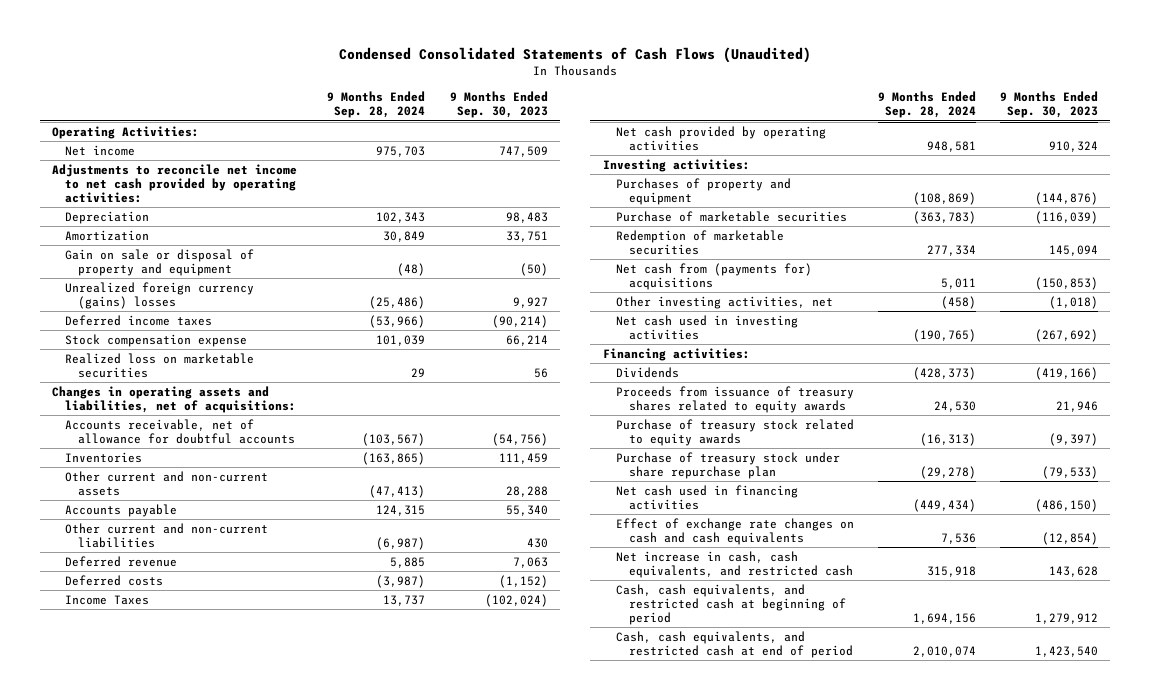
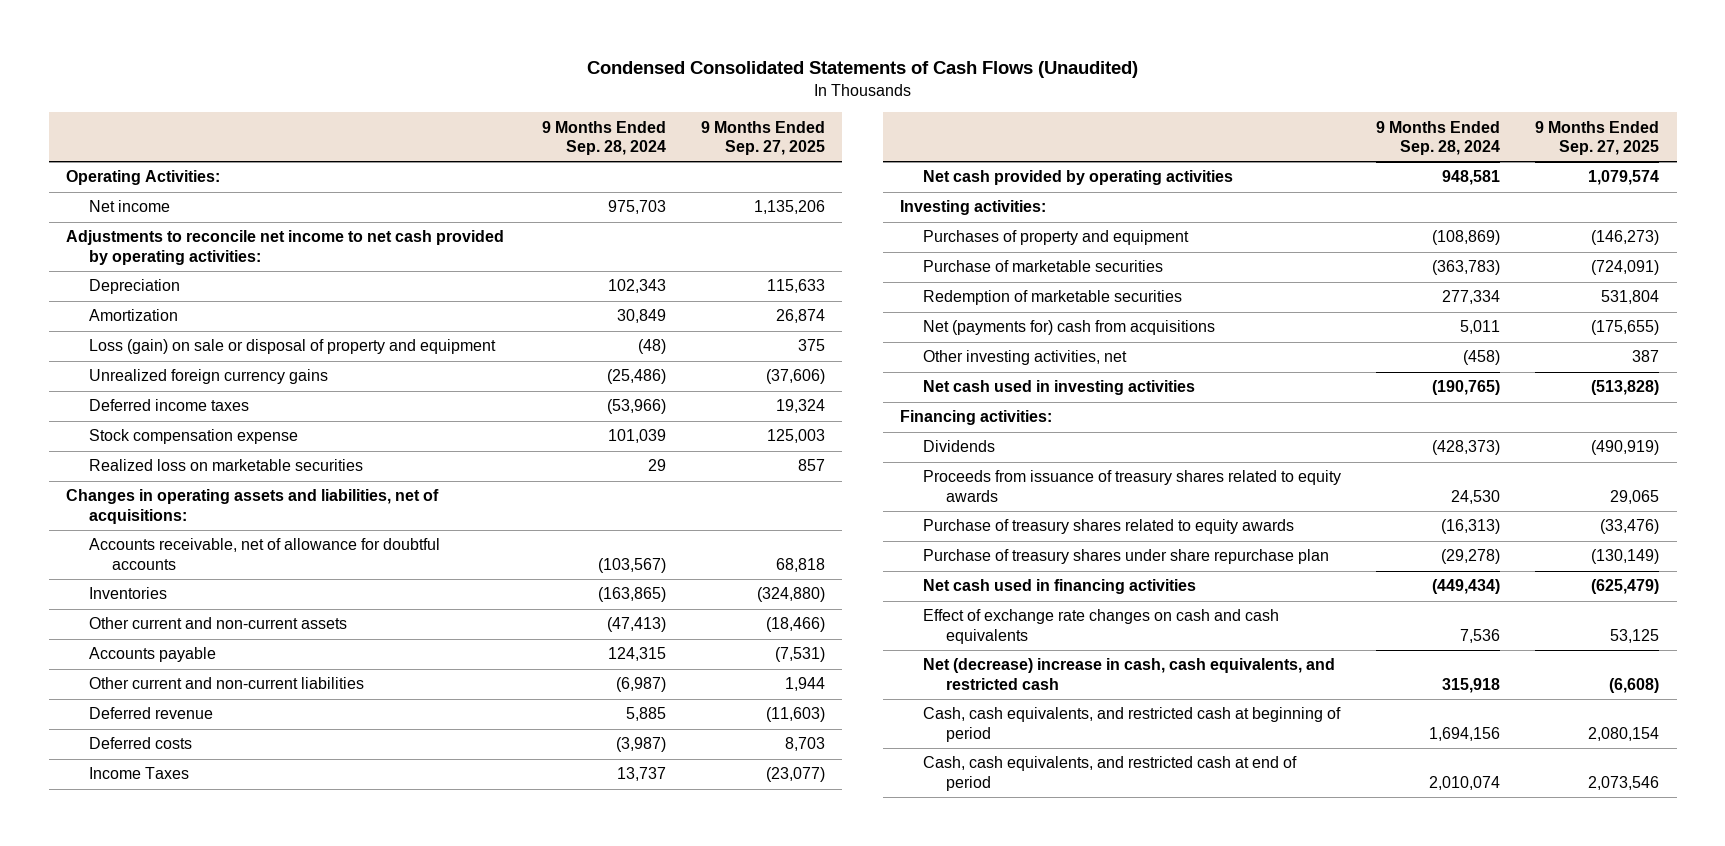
- | 9 Months Ended Sep. 28, 2024 | 9 Months Ended Sep. 30, 2023
+ | 9 Months Ended Sep. 28, 2024 | 9 Months Ended Sep. 27, 2025
- Gain on sale or disposal of property and equipment | (48) | (50)
- Unrealized foreign currency (gains) losses | (25,486) | 9,927
+ Loss (gain) on sale or disposal of property and equipment | (48) | 375
+ Unrealized foreign currency gains | (25,486) | (37,606)
- Net cash from (payments for) acquisitions | 5,011 | (150,853)
+ Net (payments for) cash from acquisitions | 5,011 | (175,655)
- Purchase of treasury stock related to equity awards | (16,313) | (9,397)
- Purchase of treasury stock under share repurchase plan | (29,278) | (79,533)
+ Purchase of treasury shares related to equity awards | (16,313) | (33,476)
+ Purchase of treasury shares under share repurchase plan | (29,278) | (130,149)
- Net increase in cash, cash equivalents, and restricted cash | 315,918 | 143,628
+ Net (decrease) increase in cash, cash equivalents, and restricted cash | 315,918 | (6,608)

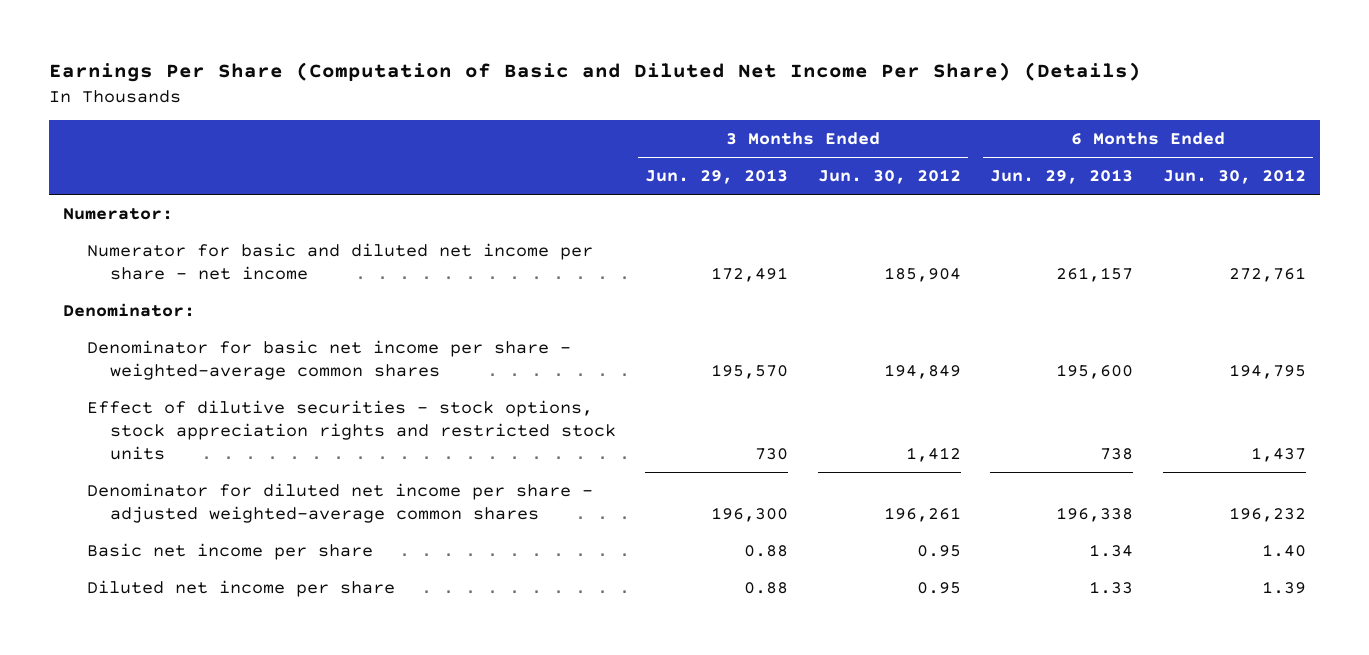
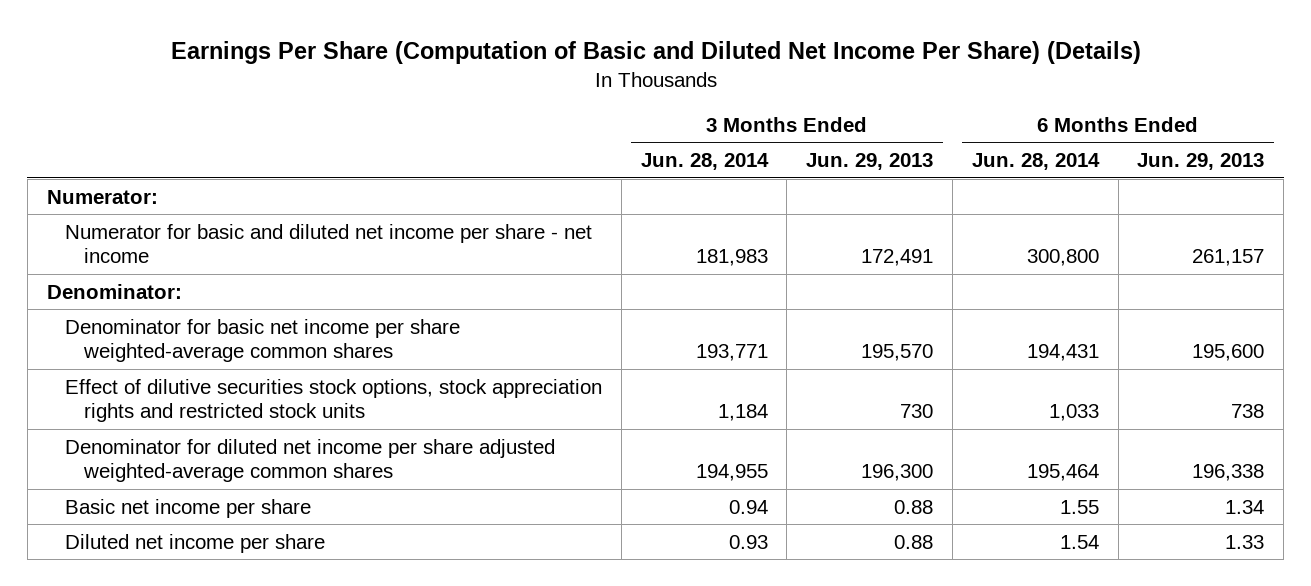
- | 3 Months Ended Jun. 29, 2013 | 3 Months Ended Jun. 30, 2012 | 6 Months Ended Jun. 29, 2013 | 6 Months Ended Jun. 30, 2012
+ | 3 Months Ended Jun. 28, 2014 | 3 Months Ended Jun. 29, 2013 | 6 Months Ended Jun. 28, 2014 | 6 Months Ended Jun. 29, 2013
- Denominator for basic net income per share - weighted-average common shares | 195,570 | 194,849 | 195,600 | 194,795
- Effect of dilutive securities - stock options, stock appreciation rights and restricted stock units | 730 | 1,412 | 738 | 1,437
- Denominator for diluted net income per share - adjusted weighted-average common shares | 196,300 | 196,261 | 196,338 | 196,232
+ Denominator for basic net income per share weighted-average common shares | 193,771 | 195,570 | 194,431 | 195,600
+ Effect of dilutive securities stock options, stock appreciation rights and restricted stock units | 1,184 | 730 | 1,033 | 738
+ Denominator for diluted net income per share adjusted weighted-average common shares | 194,955 | 196,300 | 195,464 | 196,338

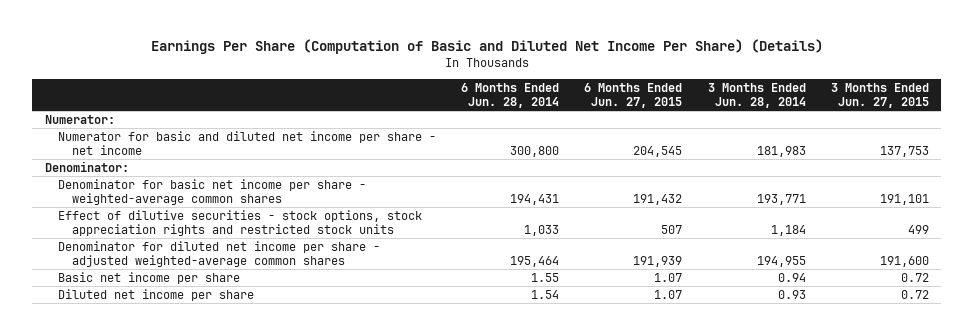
- | 3 Months Ended Jun. 28, 2014 | 3 Months Ended Jun. 29, 2013 | 6 Months Ended Jun. 28, 2014 | 6 Months Ended Jun. 29, 2013
+ | 6 Months Ended Jun. 28, 2014 | 6 Months Ended Jun. 27, 2015 | 3 Months Ended Jun. 28, 2014 | 3 Months Ended Jun. 27, 2015
- Denominator for basic net income per share weighted-average common shares | 193,771 | 195,570 | 194,431 | 195,600
- Effect of dilutive securities stock options, stock appreciation rights and restricted stock units | 1,184 | 730 | 1,033 | 738
- Denominator for diluted net income per share adjusted weighted-average common shares | 194,955 | 196,300 | 195,464 | 196,338
+ Denominator for basic net income per share - weighted-average common shares | 194,431 | 191,432 | 193,771 | 191,101
+ Effect of dilutive securities - stock options, stock appreciation rights and restricted stock units | 1,033 | 507 | 1,184 | 499
+ Denominator for diluted net income per share - adjusted weighted-average common shares | 195,464 | 191,939 | 194,955 | 191,600

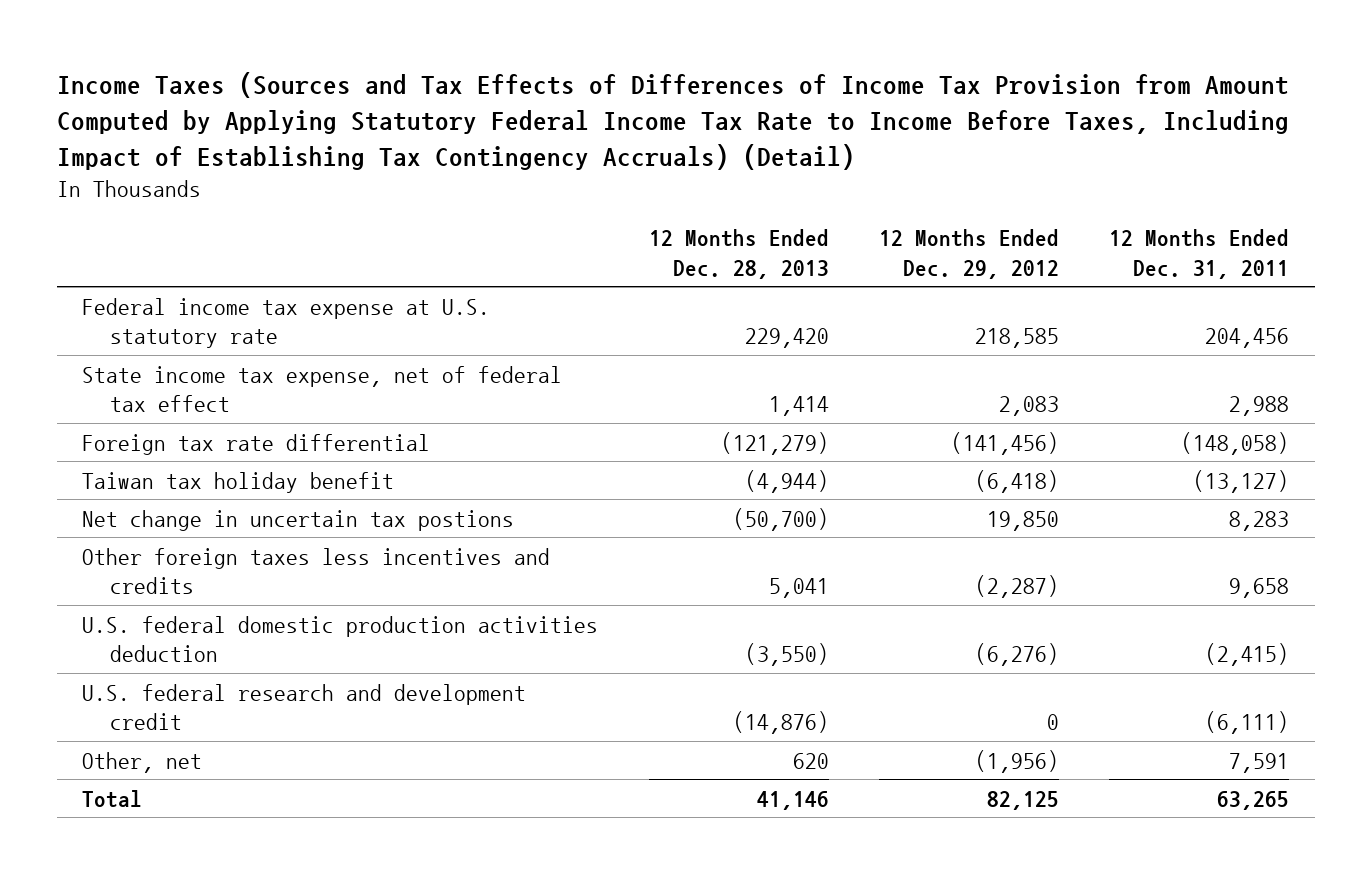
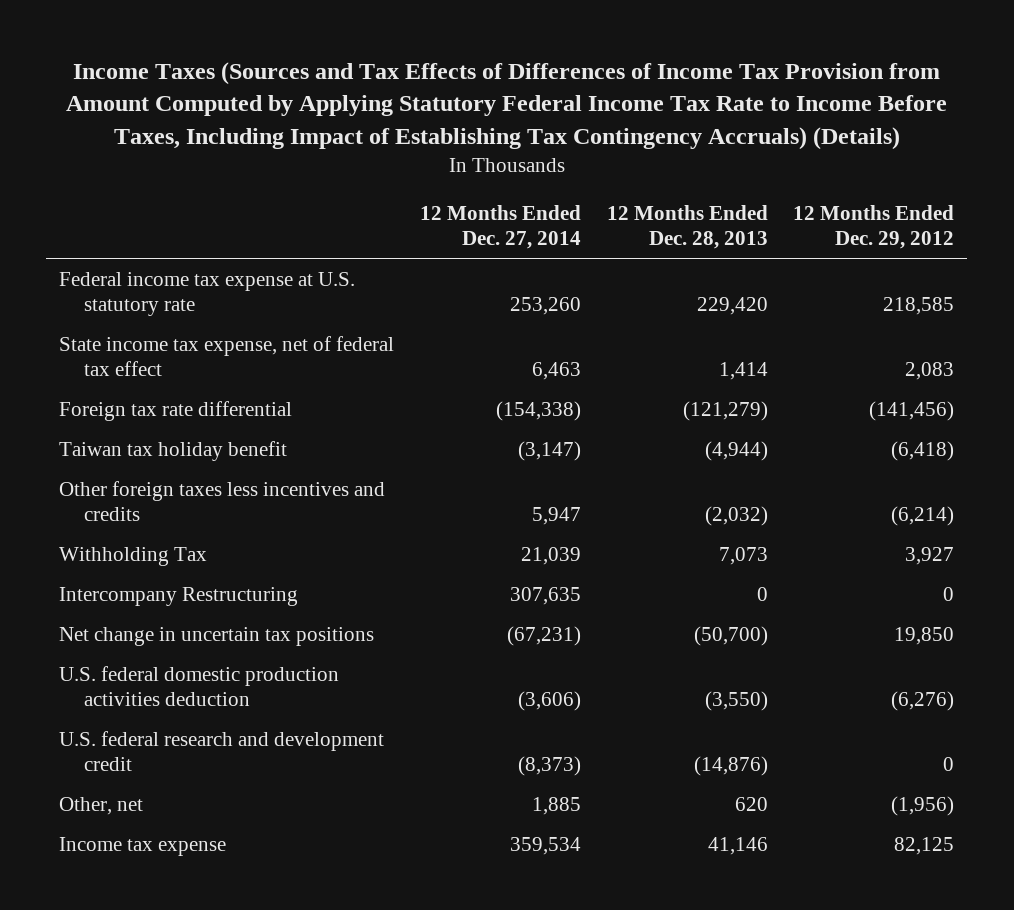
- Income Taxes (Sources and Tax Effects of Differences of Income Tax Provision from Amount Computed by Applying Statutory Federal Income Tax Rate to Income Before Taxes, Including Impact of Establishing Tax Contingency Accruals) (Detail)
+ Income Taxes (Sources and Tax Effects of Differences of Income Tax Provision from Amount Computed by Applying Statutory Federal Income Tax Rate to Income Before Taxes, Including Impact of Establishing Tax Contingency Accruals) (Details)
- | 12 Months Ended Dec. 28, 2013 | 12 Months Ended Dec. 29, 2012 | 12 Months Ended Dec. 31, 2011
+ | 12 Months Ended Dec. 27, 2014 | 12 Months Ended Dec. 28, 2013 | 12 Months Ended Dec. 29, 2012
- Net change in uncertain tax postions | (50,700) | 19,850 | 8,283
- Other foreign taxes less incentives and credits | 5,041 | (2,287) | 9,658
+ Other foreign taxes less incentives and credits | 5,947 | (2,032) | (6,214)
+ Withholding Tax | 21,039 | 7,073 | 3,927
+ Intercompany Restructuring | 307,635 | 0 | 0
+ Net change in uncertain tax positions | (67,231) | (50,700) | 19,850
- Total | 41,146 | 82,125 | 63,265
+ Income tax expense | 359,534 | 41,146 | 82,125

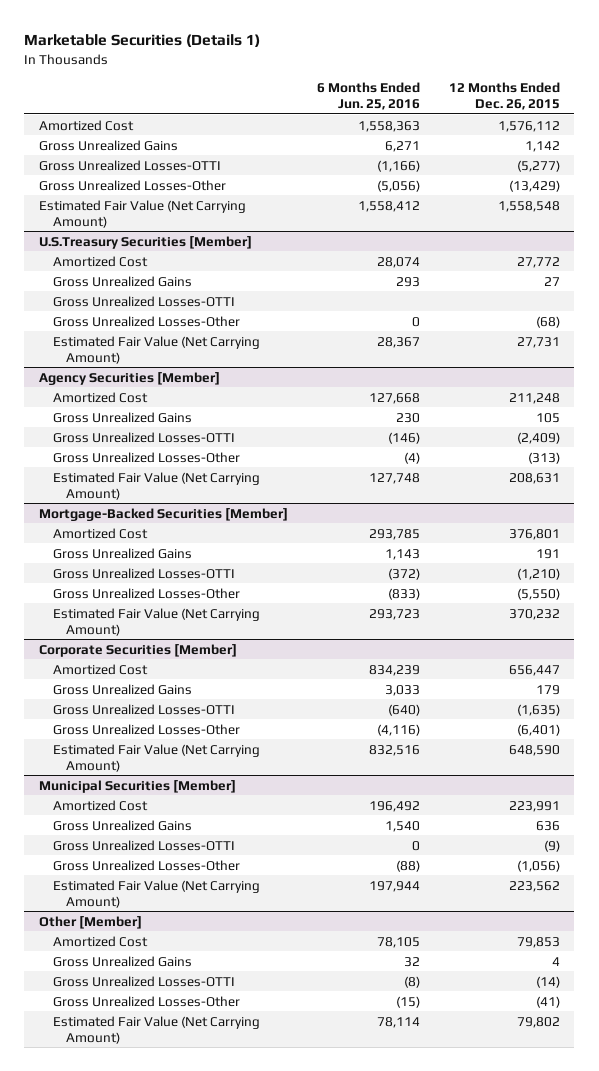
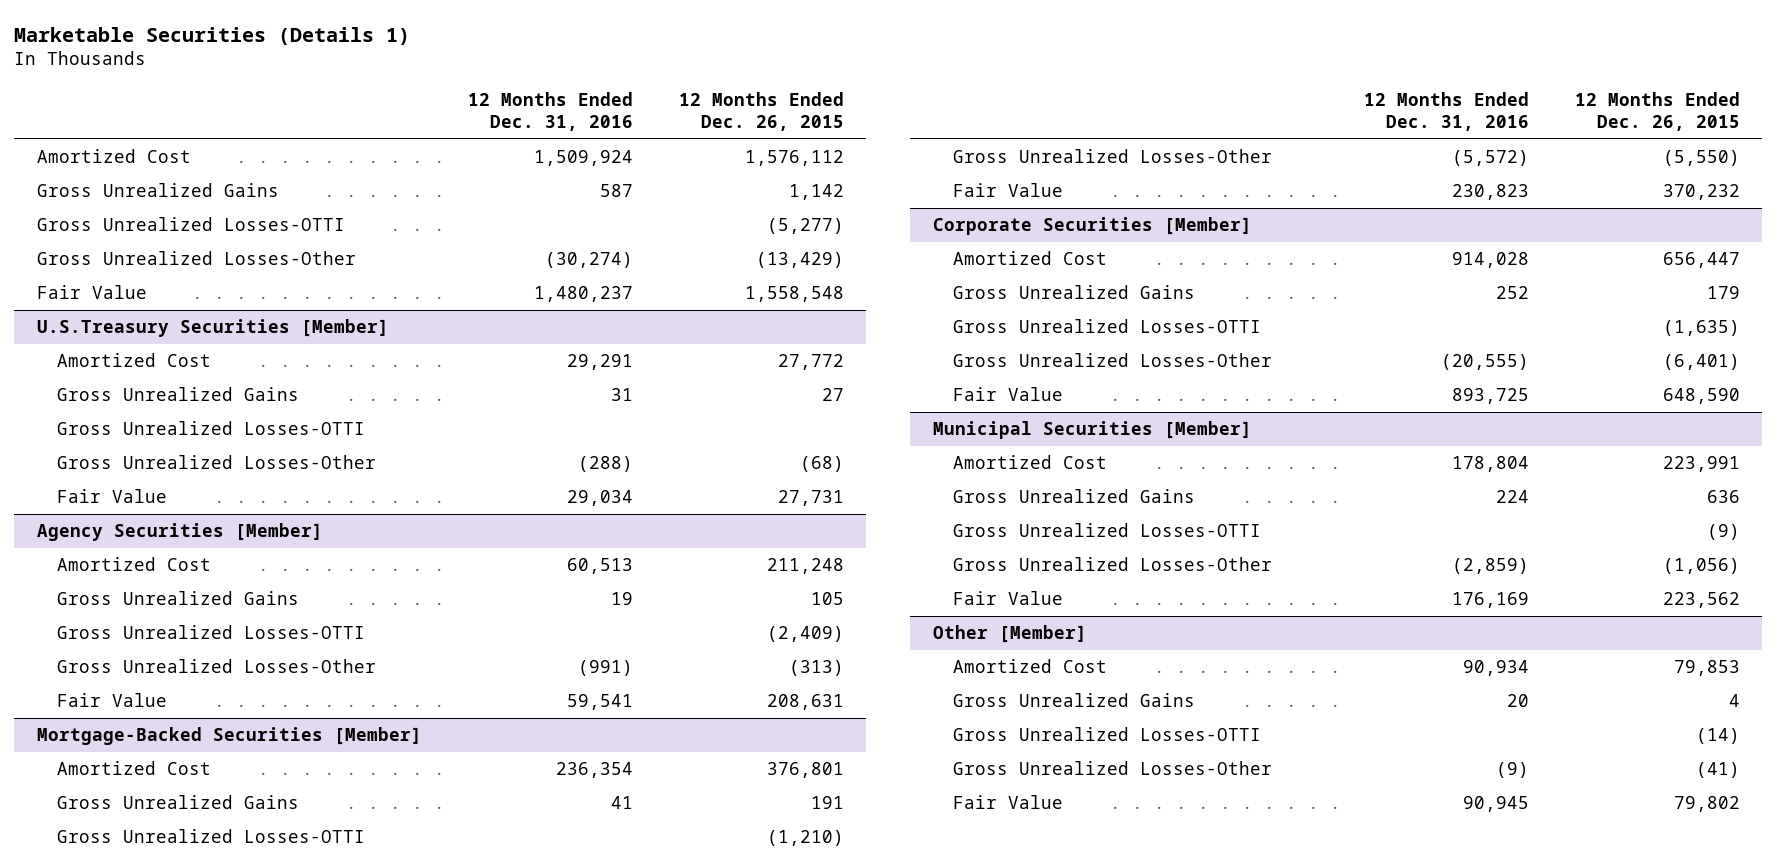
- | 6 Months Ended Jun. 25, 2016 | 12 Months Ended Dec. 26, 2015
+ | 12 Months Ended Dec. 31, 2016 | 12 Months Ended Dec. 26, 2015
- Estimated Fair Value (Net Carrying Amount) | 1,558,412 | 1,558,548
+ Fair Value | 1,480,237 | 1,558,548
@ U.S.Treasury Securities [Member]
- Estimated Fair Value (Net Carrying Amount) | 28,367 | 27,731
+ Fair Value | 29,034 | 27,731
@ Agency Securities [Member]
- Estimated Fair Value (Net Carrying Amount) | 127,748 | 208,631
+ Fair Value | 59,541 | 208,631
@ Mortgage-Backed Securities [Member]
- Estimated Fair Value (Net Carrying Amount) | 293,723 | 370,232
+ Fair Value | 230,823 | 370,232
@ Corporate Securities [Member]
- Estimated Fair Value (Net Carrying Amount) | 832,516 | 648,590
+ Fair Value | 893,725 | 648,590
@ Municipal Securities [Member]
- Estimated Fair Value (Net Carrying Amount) | 197,944 | 223,562
+ Fair Value | 176,169 | 223,562
@ Other [Member]
- Estimated Fair Value (Net Carrying Amount) | 78,114 | 79,802
+ Fair Value | 90,945 | 79,802

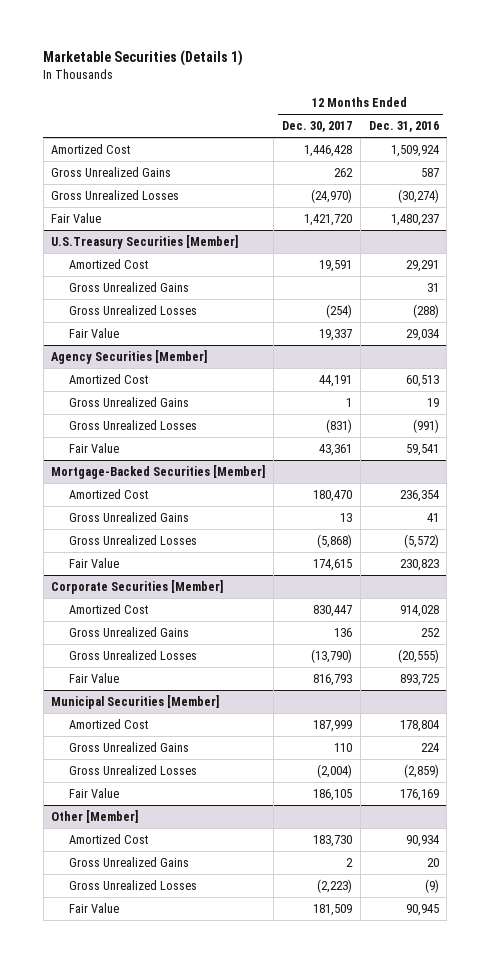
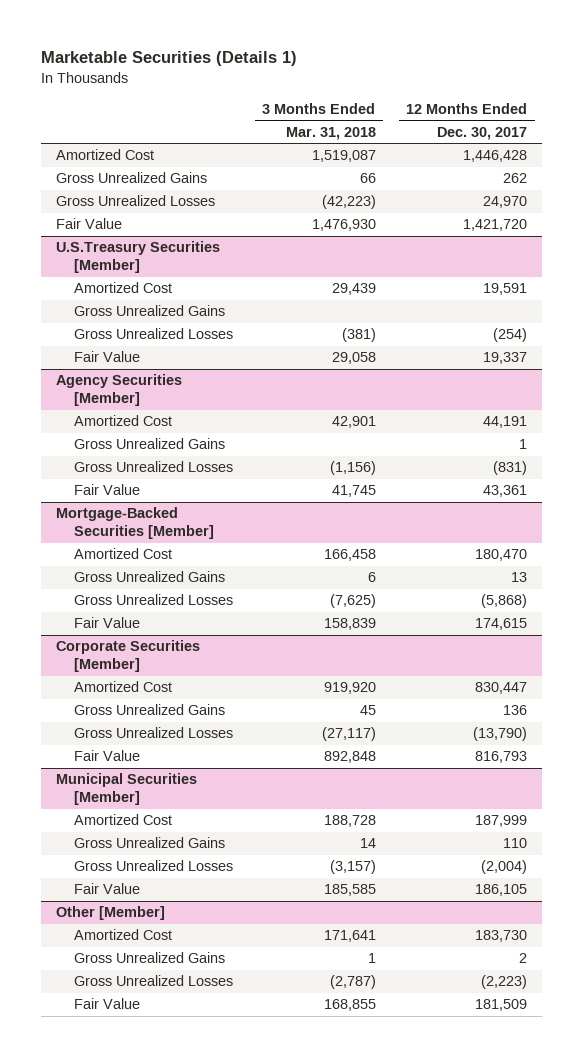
- | 12 Months Ended Dec. 30, 2017 | 12 Months Ended Dec. 31, 2016
+ | 3 Months Ended Mar. 31, 2018 | 12 Months Ended Dec. 30, 2017
- Gross Unrealized Losses | (24,970) | (30,274)
+ Gross Unrealized Losses | (42,223) | 24,970

